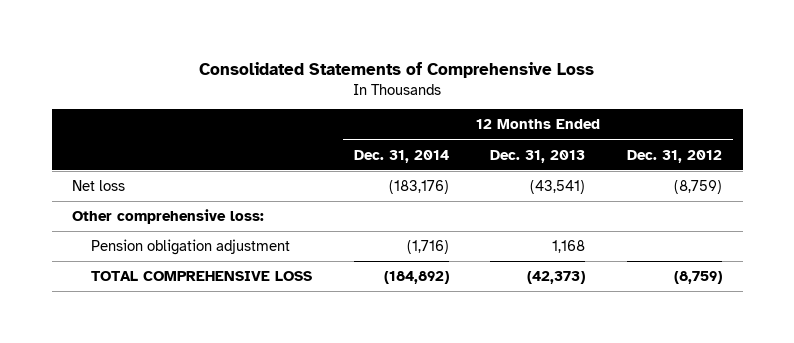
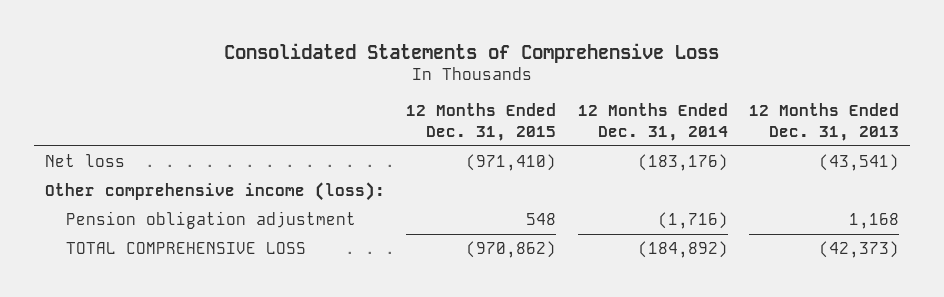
- | 12 Months Ended Dec. 31, 2014 | 12 Months Ended Dec. 31, 2013 | 12 Months Ended Dec. 31, 2012
+ | 12 Months Ended Dec. 31, 2015 | 12 Months Ended Dec. 31, 2014 | 12 Months Ended Dec. 31, 2013
- Other comprehensive loss:
+ Other comprehensive income (loss):

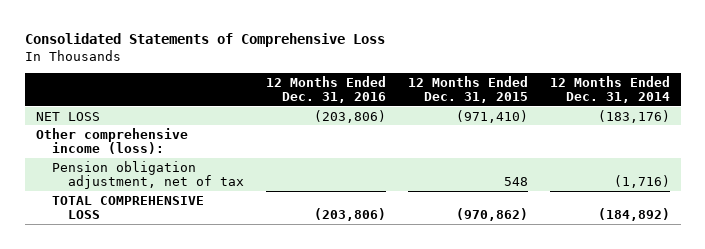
- | 12 Months Ended Dec. 31, 2015 | 12 Months Ended Dec. 31, 2014 | 12 Months Ended Dec. 31, 2013
+ | 12 Months Ended Dec. 31, 2016 | 12 Months Ended Dec. 31, 2015 | 12 Months Ended Dec. 31, 2014
- Net loss | (971,410) | (183,176) | (43,541)
+ NET LOSS | (203,806) | (971,410) | (183,176)
- Pension obligation adjustment | 548 | (1,716) | 1,168
+ Pension obligation adjustment, net of tax | | 548 | (1,716)

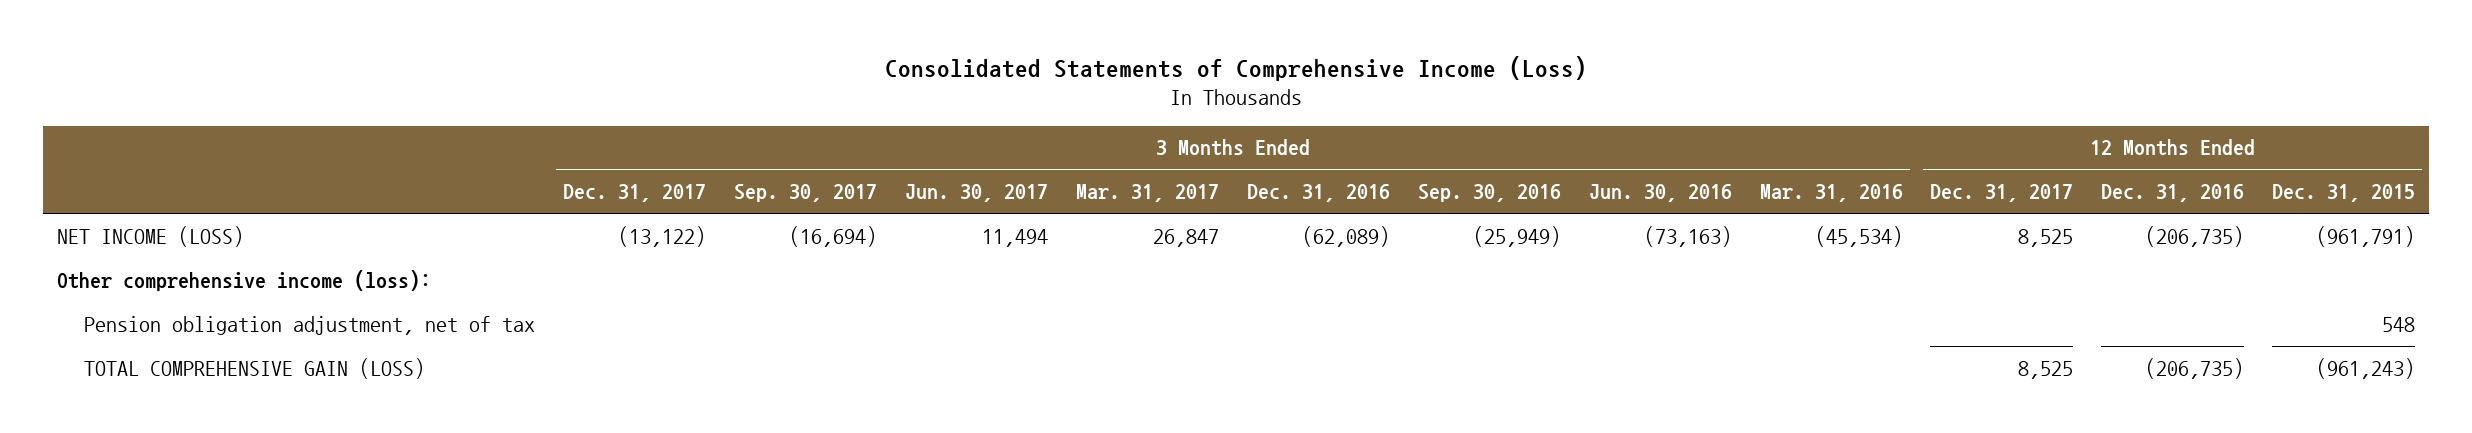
- Consolidated Statements of Comprehensive Loss
+ Consolidated Statements of Comprehensive Income (Loss)
- | 12 Months Ended Dec. 31, 2016 | 12 Months Ended Dec. 31, 2015 | 12 Months Ended Dec. 31, 2014
+ | 3 Months Ended Dec. 31, 2017 | 3 Months Ended Sep. 30, 2017 | 3 Months Ended Jun. 30, 2017 | 3 Months Ended Mar. 31, 2017 | 3 Months Ended Dec. 31, 2016 | 3 Months Ended Sep. 30, 2016 | 3 Months Ended Jun. 30, 2016 | 3 Months Ended Mar. 31, 2016 | 12 Months Ended Dec. 31, 2017 | 12 Months Ended Dec. 31, 2016 | 12 Months Ended Dec. 31, 2015
- NET LOSS | (203,806) | (971,410) | (183,176)
+ NET INCOME (LOSS) | (13,122) | (16,694) | 11,494 | 26,847 | (62,089) | (25,949) | (73,163) | (45,534) | 8,525 | (206,735) | (961,791)
- TOTAL COMPREHENSIVE LOSS | (203,806) | (970,862) | (184,892)
+ TOTAL COMPREHENSIVE GAIN (LOSS) | | | | | | | | | 8,525 | (206,735) | (961,243)

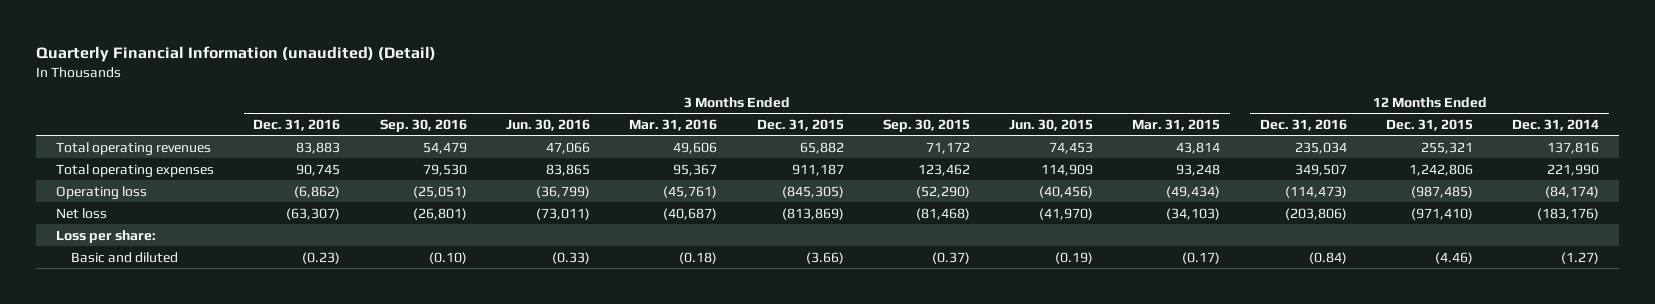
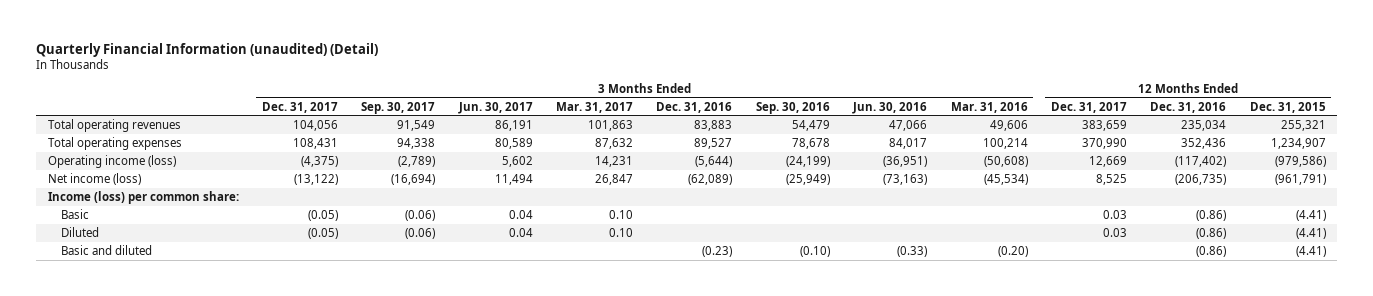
- | 3 Months Ended Dec. 31, 2016 | 3 Months Ended Sep. 30, 2016 | 3 Months Ended Jun. 30, 2016 | 3 Months Ended Mar. 31, 2016 | 3 Months Ended Dec. 31, 2015 | 3 Months Ended Sep. 30, 2015 | 3 Months Ended Jun. 30, 2015 | 3 Months Ended Mar. 31, 2015 | 12 Months Ended Dec. 31, 2016 | 12 Months Ended Dec. 31, 2015 | 12 Months Ended Dec. 31, 2014
+ | 3 Months Ended Dec. 31, 2017 | 3 Months Ended Sep. 30, 2017 | 3 Months Ended Jun. 30, 2017 | 3 Months Ended Mar. 31, 2017 | 3 Months Ended Dec. 31, 2016 | 3 Months Ended Sep. 30, 2016 | 3 Months Ended Jun. 30, 2016 | 3 Months Ended Mar. 31, 2016 | 12 Months Ended Dec. 31, 2017 | 12 Months Ended Dec. 31, 2016 | 12 Months Ended Dec. 31, 2015
- Total operating expenses | 90,745 | 79,530 | 83,865 | 95,367 | 911,187 | 123,462 | 114,909 | 93,248 | 349,507 | 1,242,806 | 221,990
- Operating loss | (6,862) | (25,051) | (36,799) | (45,761) | (845,305) | (52,290) | (40,456) | (49,434) | (114,473) | (987,485) | (84,174)
- Net loss | (63,307) | (26,801) | (73,011) | (40,687) | (813,869) | (81,468) | (41,970) | (34,103) | (203,806) | (971,410) | (183,176)
- Loss per share:
- Basic and diluted | (0.23) | (0.10) | (0.33) | (0.18) | (3.66) | (0.37) | (0.19) | (0.17) | (0.84) | (4.46) | (1.27)
+ Total operating expenses | 108,431 | 94,338 | 80,589 | 87,632 | 89,527 | 78,678 | 84,017 | 100,214 | 370,990 | 352,436 | 1,234,907
+ Operating income (loss) | (4,375) | (2,789) | 5,602 | 14,231 | (5,644) | (24,199) | (36,951) | (50,608) | 12,669 | (117,402) | (979,586)
+ Net income (loss) | (13,122) | (16,694) | 11,494 | 26,847 | (62,089) | (25,949) | (73,163) | (45,534) | 8,525 | (206,735) | (961,791)
+ Income (loss) per common share:
+ Basic | (0.05) | (0.06) | 0.04 | 0.10 | | | | | 0.03 | (0.86) | (4.41)
+ Diluted | (0.05) | (0.06) | 0.04 | 0.10 | | | | | 0.03 | (0.86) | (4.41)
+ Basic and diluted | | | | | (0.23) | (0.10) | (0.33) | (0.20) | | (0.86) | (4.41)

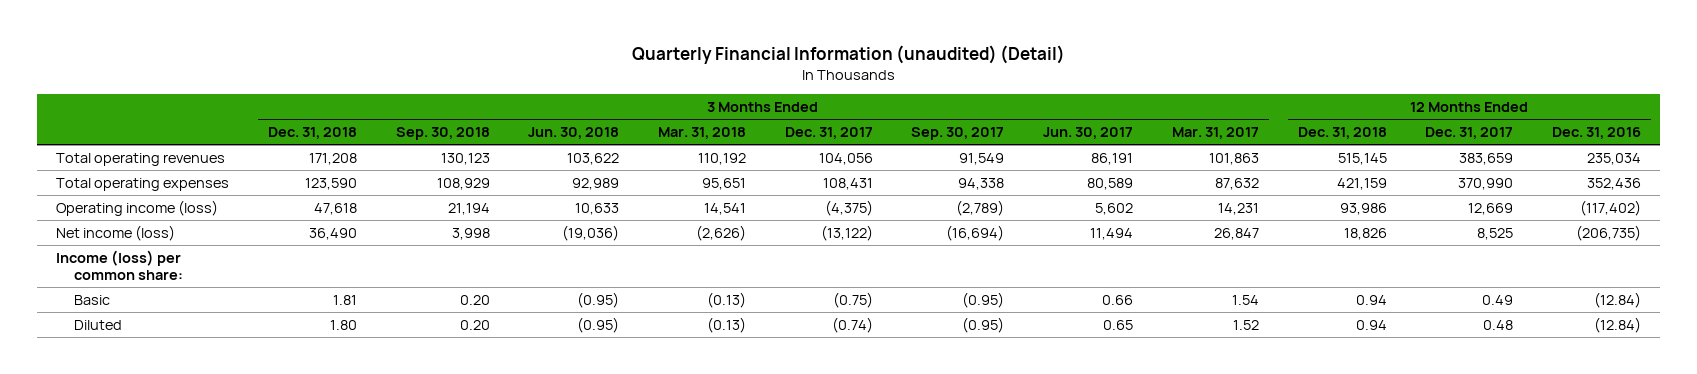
- | 3 Months Ended Dec. 31, 2017 | 3 Months Ended Sep. 30, 2017 | 3 Months Ended Jun. 30, 2017 | 3 Months Ended Mar. 31, 2017 | 3 Months Ended Dec. 31, 2016 | 3 Months Ended Sep. 30, 2016 | 3 Months Ended Jun. 30, 2016 | 3 Months Ended Mar. 31, 2016 | 12 Months Ended Dec. 31, 2017 | 12 Months Ended Dec. 31, 2016 | 12 Months Ended Dec. 31, 2015
+ | 3 Months Ended Dec. 31, 2018 | 3 Months Ended Sep. 30, 2018 | 3 Months Ended Jun. 30, 2018 | 3 Months Ended Mar. 31, 2018 | 3 Months Ended Dec. 31, 2017 | 3 Months Ended Sep. 30, 2017 | 3 Months Ended Jun. 30, 2017 | 3 Months Ended Mar. 31, 2017 | 12 Months Ended Dec. 31, 2018 | 12 Months Ended Dec. 31, 2017 | 12 Months Ended Dec. 31, 2016
- Basic | (0.05) | (0.06) | 0.04 | 0.10 | | | | | 0.03 | (0.86) | (4.41)
- Diluted | (0.05) | (0.06) | 0.04 | 0.10 | | | | | 0.03 | (0.86) | (4.41)
- Basic and diluted | | | | | (0.23) | (0.10) | (0.33) | (0.20) | | (0.86) | (4.41)
+ Basic | 1.81 | 0.20 | (0.95) | (0.13) | (0.75) | (0.95) | 0.66 | 1.54 | 0.94 | 0.49 | (12.84)
+ Diluted | 1.80 | 0.20 | (0.95) | (0.13) | (0.74) | (0.95) | 0.65 | 1.52 | 0.94 | 0.48 | (12.84)

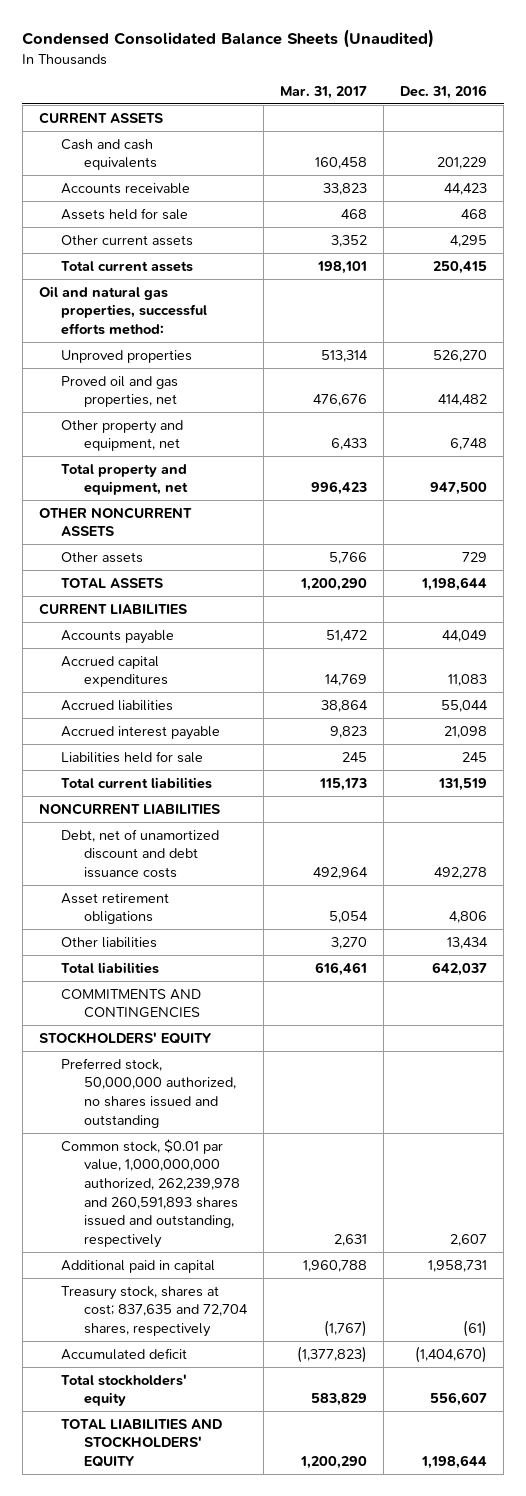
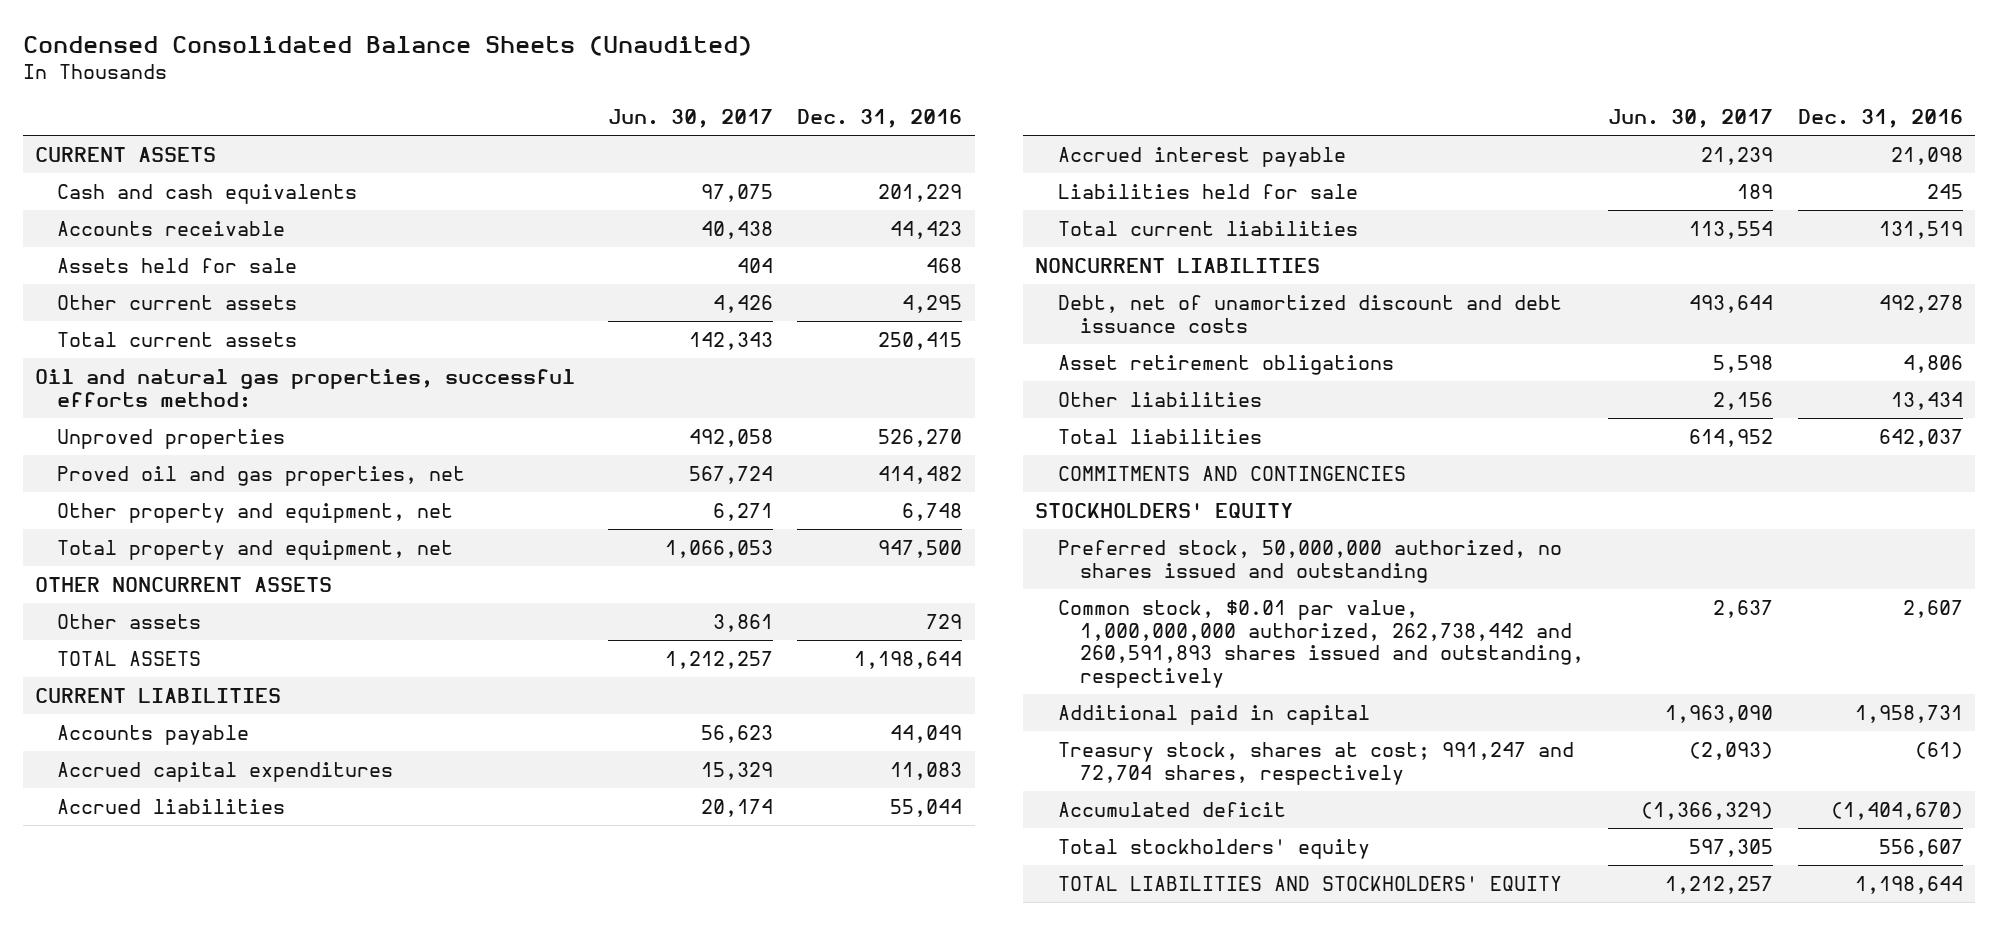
- | Mar. 31, 2017 | Dec. 31, 2016
+ | Jun. 30, 2017 | Dec. 31, 2016
- Common stock, $0.01 par value, 1,000,000,000 authorized, 262,239,978 and 260,591,893 shares issued and outstanding, respectively | 2,631 | 2,607
+ Common stock, $0.01 par value, 1,000,000,000 authorized, 262,738,442 and 260,591,893 shares issued and outstanding, respectively | 2,637 | 2,607
- Treasury stock, shares at cost; 837,635 and 72,704 shares, respectively | (1,767) | (61)
+ Treasury stock, shares at cost; 991,247 and 72,704 shares, respectively | (2,093) | (61)

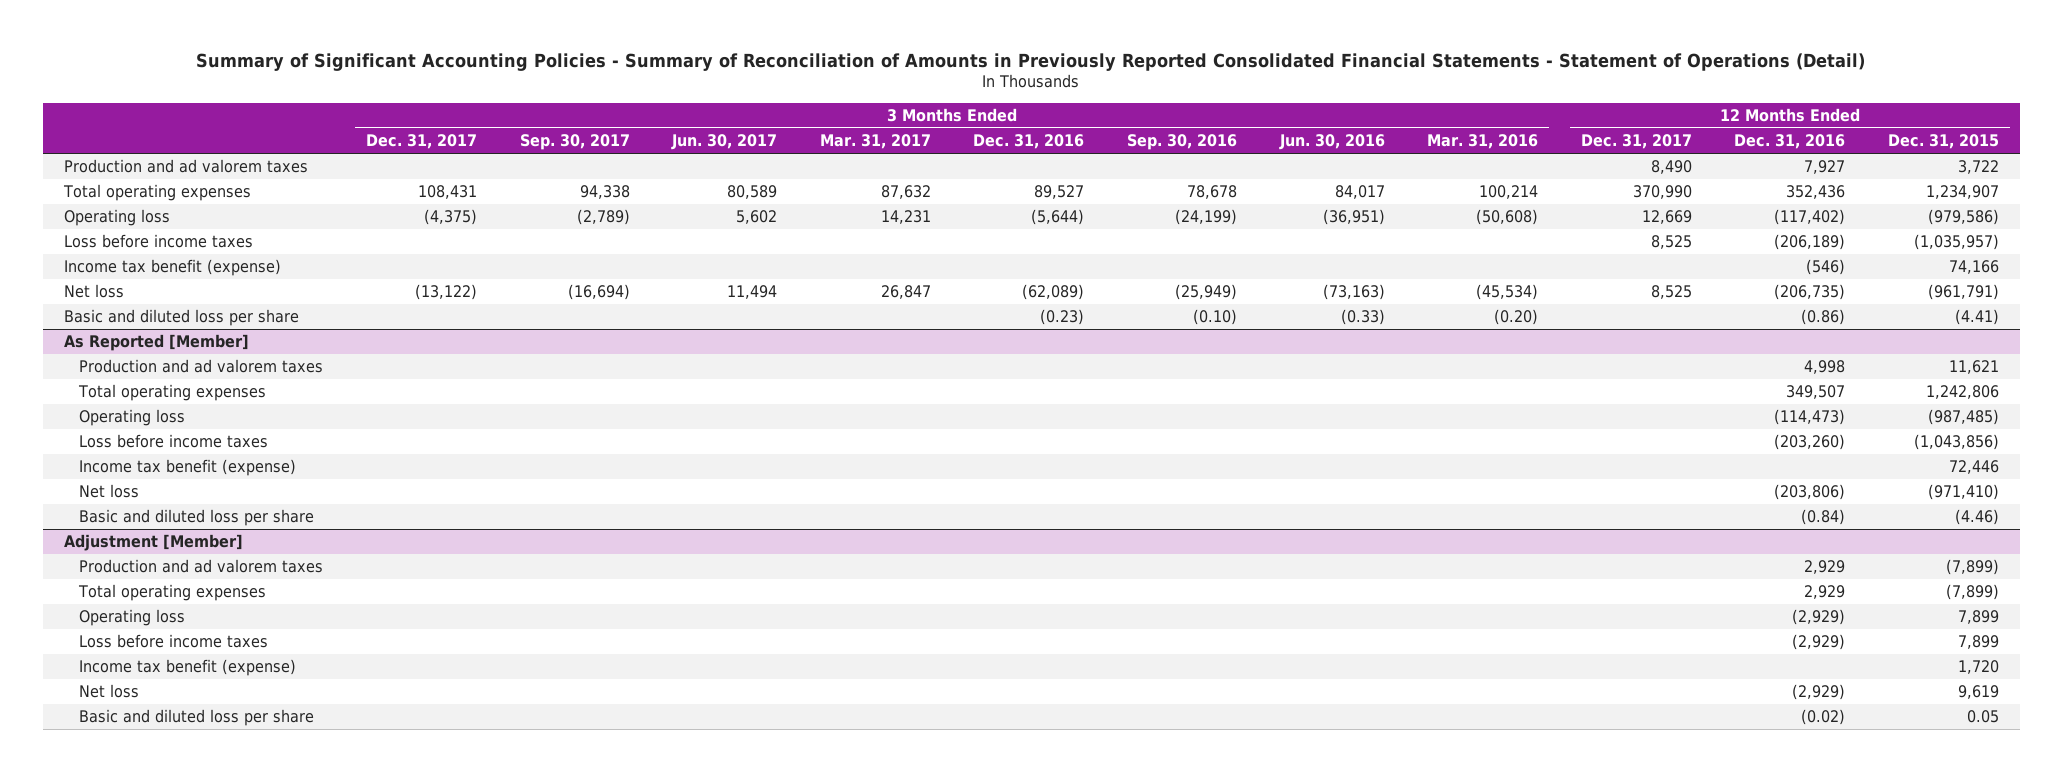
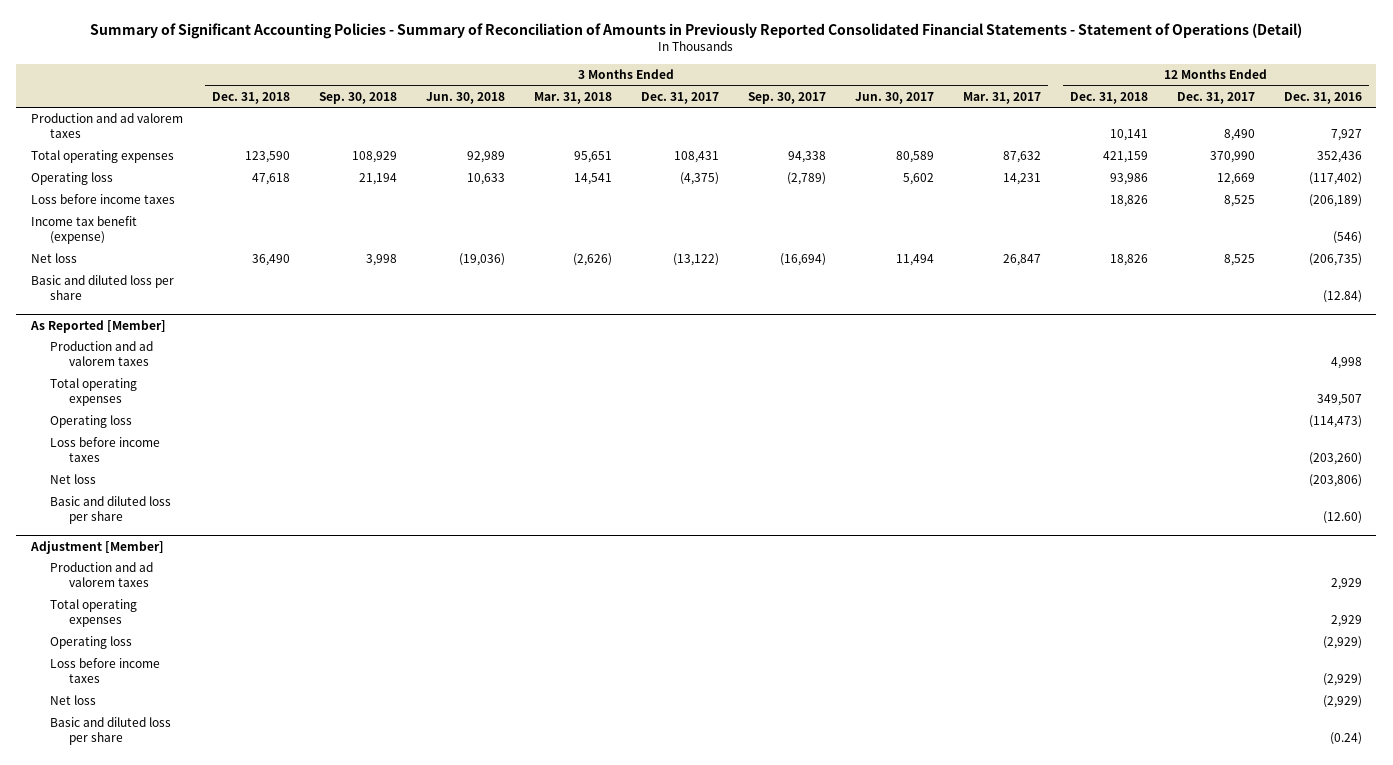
- | 3 Months Ended Dec. 31, 2017 | 3 Months Ended Sep. 30, 2017 | 3 Months Ended Jun. 30, 2017 | 3 Months Ended Mar. 31, 2017 | 3 Months Ended Dec. 31, 2016 | 3 Months Ended Sep. 30, 2016 | 3 Months Ended Jun. 30, 2016 | 3 Months Ended Mar. 31, 2016 | 12 Months Ended Dec. 31, 2017 | 12 Months Ended Dec. 31, 2016 | 12 Months Ended Dec. 31, 2015
+ | 3 Months Ended Dec. 31, 2018 | 3 Months Ended Sep. 30, 2018 | 3 Months Ended Jun. 30, 2018 | 3 Months Ended Mar. 31, 2018 | 3 Months Ended Dec. 31, 2017 | 3 Months Ended Sep. 30, 2017 | 3 Months Ended Jun. 30, 2017 | 3 Months Ended Mar. 31, 2017 | 12 Months Ended Dec. 31, 2018 | 12 Months Ended Dec. 31, 2017 | 12 Months Ended Dec. 31, 2016
- Basic and diluted loss per share | | | | | (0.23) | (0.10) | (0.33) | (0.20) | | (0.86) | (4.41)
+ Basic and diluted loss per share | | | | | | | | | | | (12.84)
@ As Reported [Member]
- Income tax benefit (expense) | | | | | | | | | | | 72,446
- Basic and diluted loss per share | | | | | | | | | | (0.84) | (4.46)
+ Basic and diluted loss per share | | | | | | | | | | | (12.60)
@ Adjustment [Member]
- Income tax benefit (expense) | | | | | | | | | | | 1,720
- Basic and diluted loss per share | | | | | | | | | | (0.02) | 0.05
+ Basic and diluted loss per share | | | | | | | | | | | (0.24)

